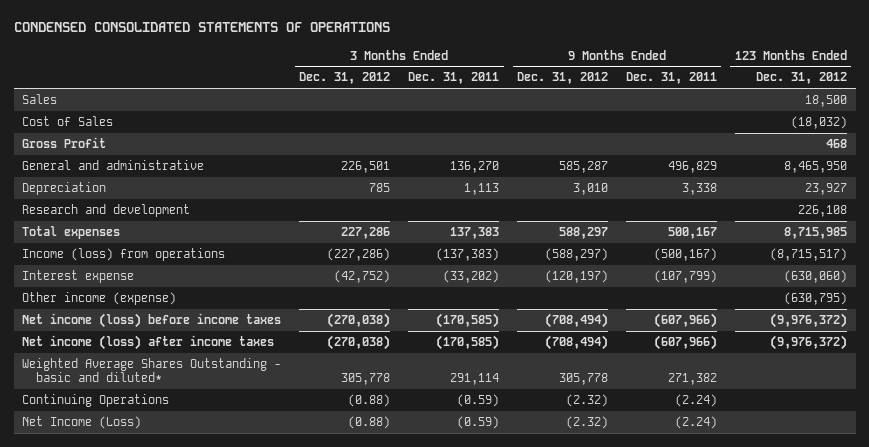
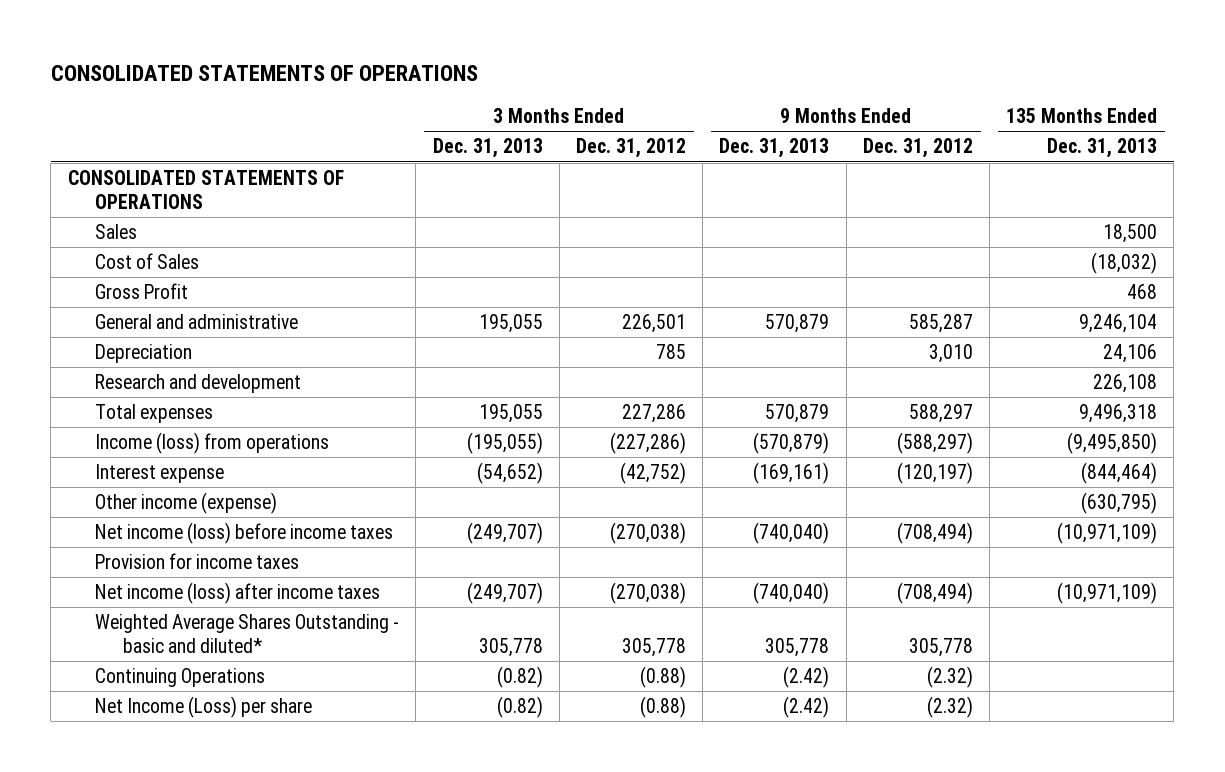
- CONDENSED CONSOLIDATED STATEMENTS OF OPERATIONS
+ CONSOLIDATED STATEMENTS OF OPERATIONS
- | 3 Months Ended Dec. 31, 2012 | 3 Months Ended Dec. 31, 2011 | 9 Months Ended Dec. 31, 2012 | 9 Months Ended Dec. 31, 2011 | 123 Months Ended Dec. 31, 2012
+ | 3 Months Ended Dec. 31, 2013 | 3 Months Ended Dec. 31, 2012 | 9 Months Ended Dec. 31, 2013 | 9 Months Ended Dec. 31, 2012 | 135 Months Ended Dec. 31, 2013
+ CONSOLIDATED STATEMENTS OF OPERATIONS
+ Provision for income taxes
- Net Income (Loss) | (0.88) | (0.59) | (2.32) | (2.24) |
+ Net Income (Loss) per share | (0.82) | (0.88) | (2.42) | (2.32) |

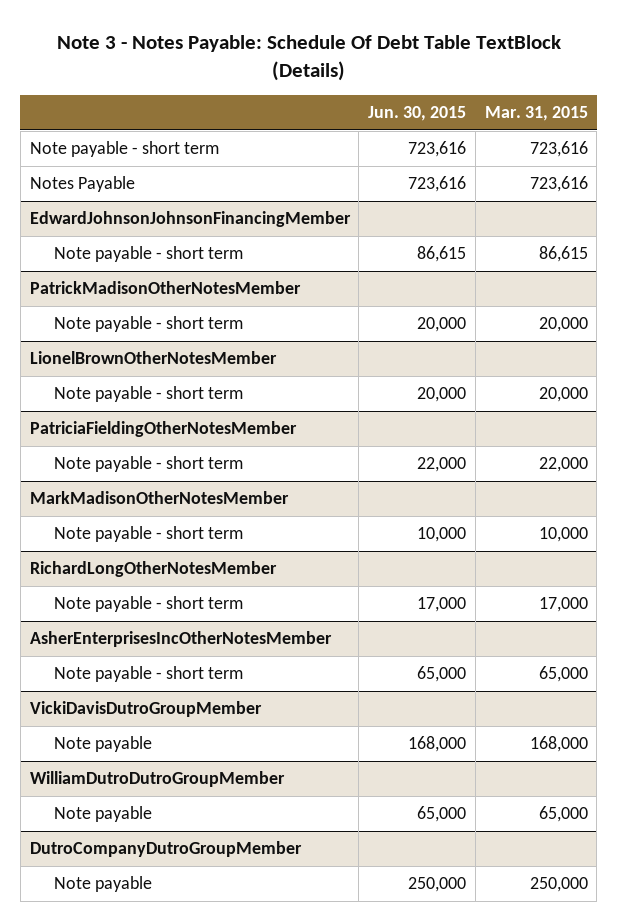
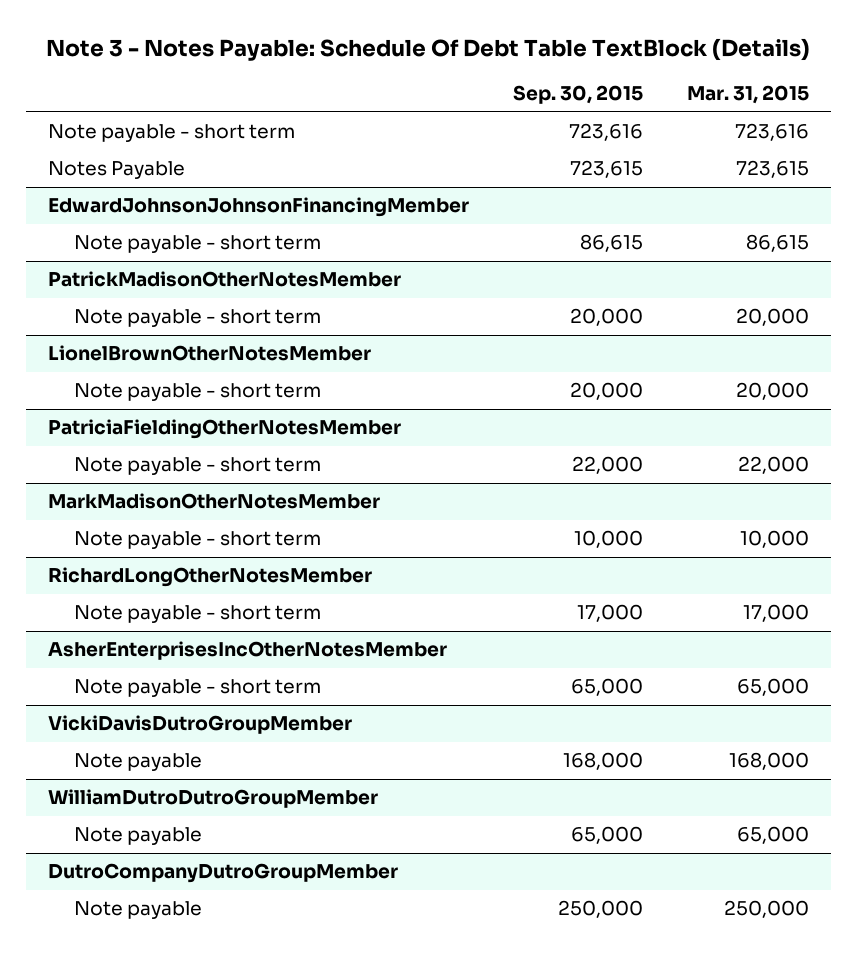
- | Jun. 30, 2015 | Mar. 31, 2015
+ | Sep. 30, 2015 | Mar. 31, 2015
- Notes Payable | 723,616 | 723,616
+ Notes Payable | 723,615 | 723,615

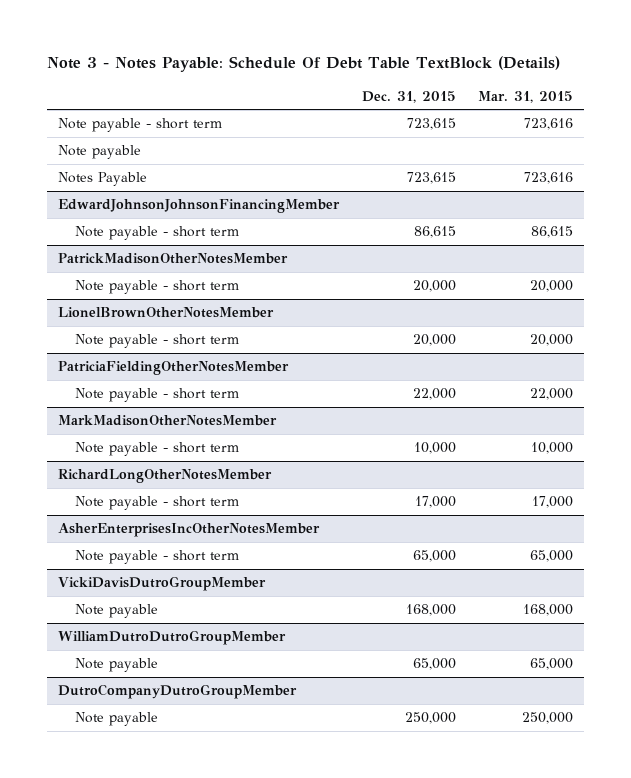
- | Sep. 30, 2015 | Mar. 31, 2015
+ | Dec. 31, 2015 | Mar. 31, 2015
- Notes Payable | 723,615 | 723,615
+ Note payable
+ Notes Payable | 723,615 | 723,616

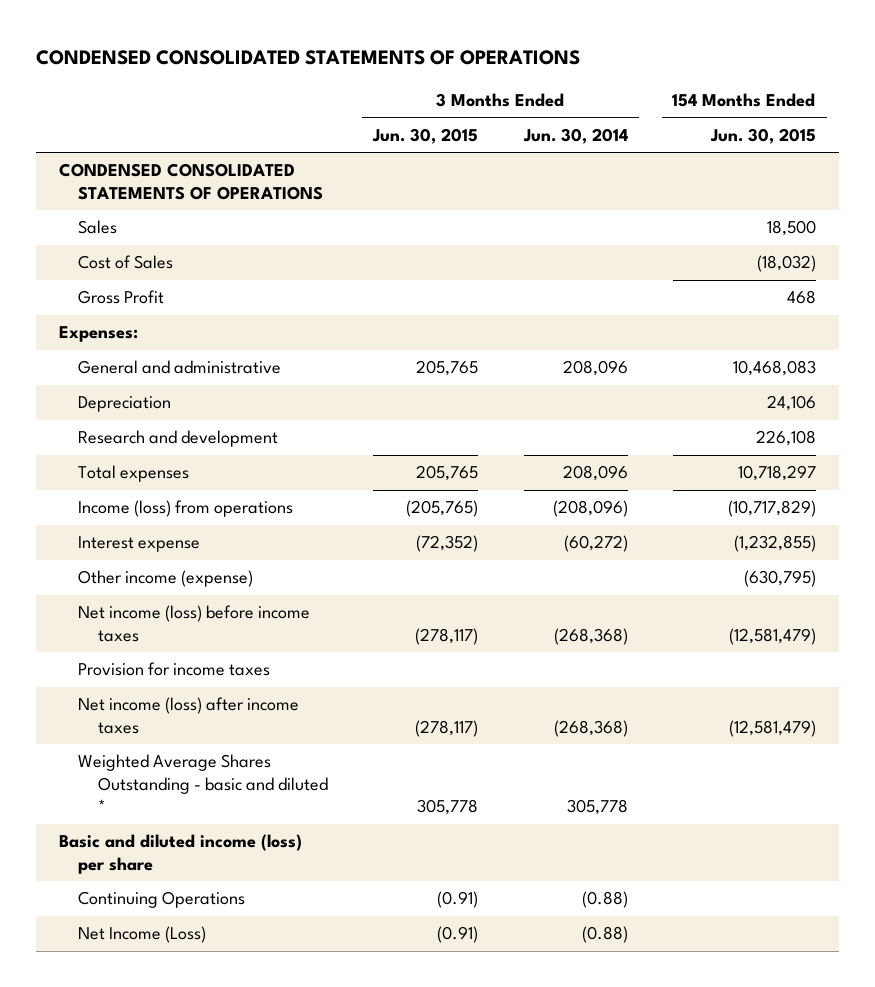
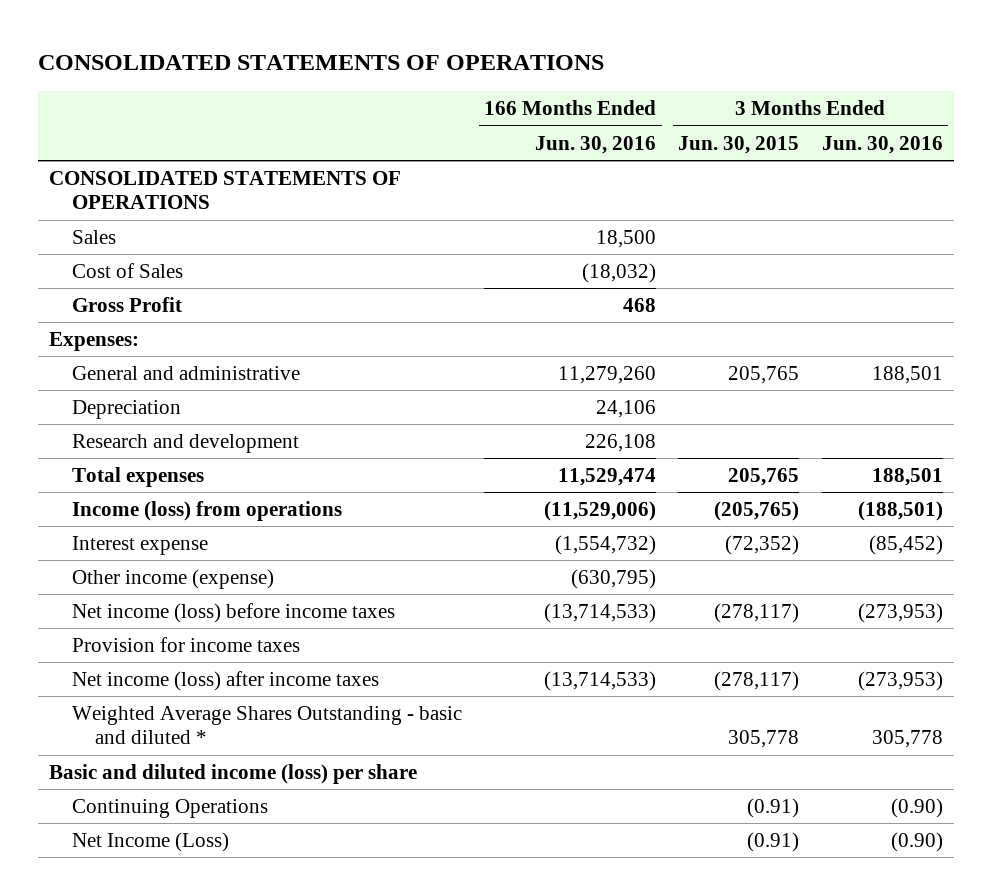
- CONDENSED CONSOLIDATED STATEMENTS OF OPERATIONS
+ CONSOLIDATED STATEMENTS OF OPERATIONS
- | 3 Months Ended Jun. 30, 2015 | 3 Months Ended Jun. 30, 2014 | 154 Months Ended Jun. 30, 2015
+ | 166 Months Ended Jun. 30, 2016 | 3 Months Ended Jun. 30, 2015 | 3 Months Ended Jun. 30, 2016
- CONDENSED CONSOLIDATED STATEMENTS OF OPERATIONS
+ CONSOLIDATED STATEMENTS OF OPERATIONS

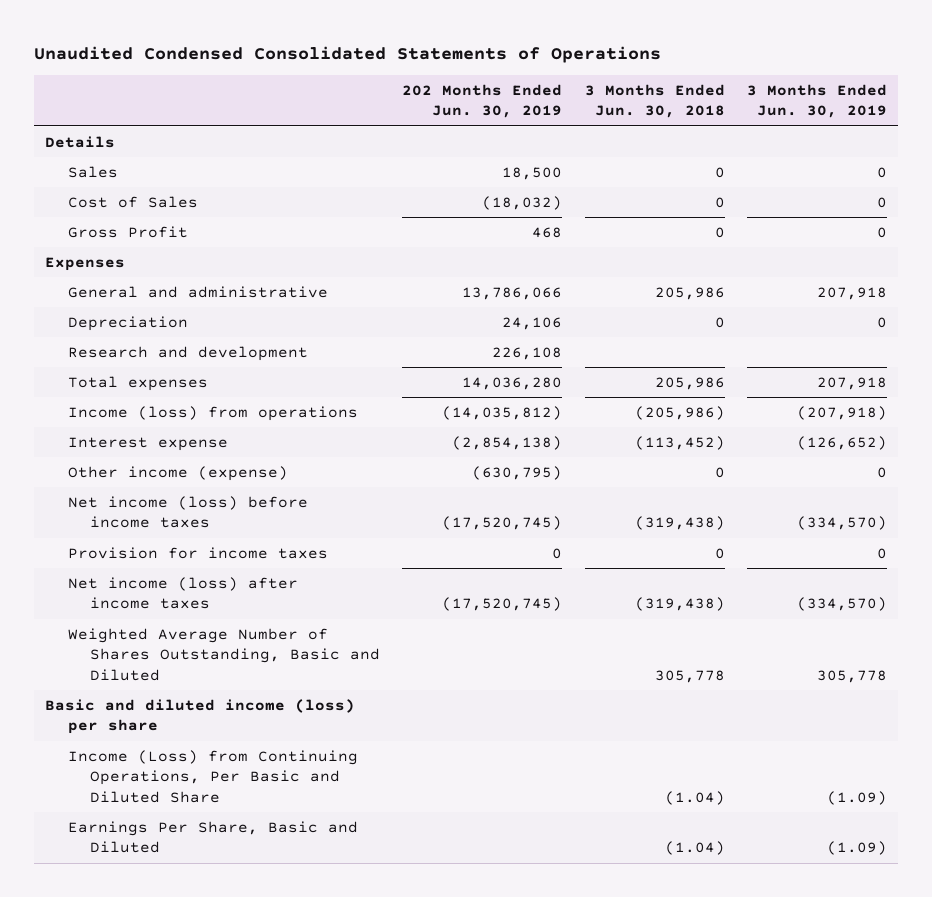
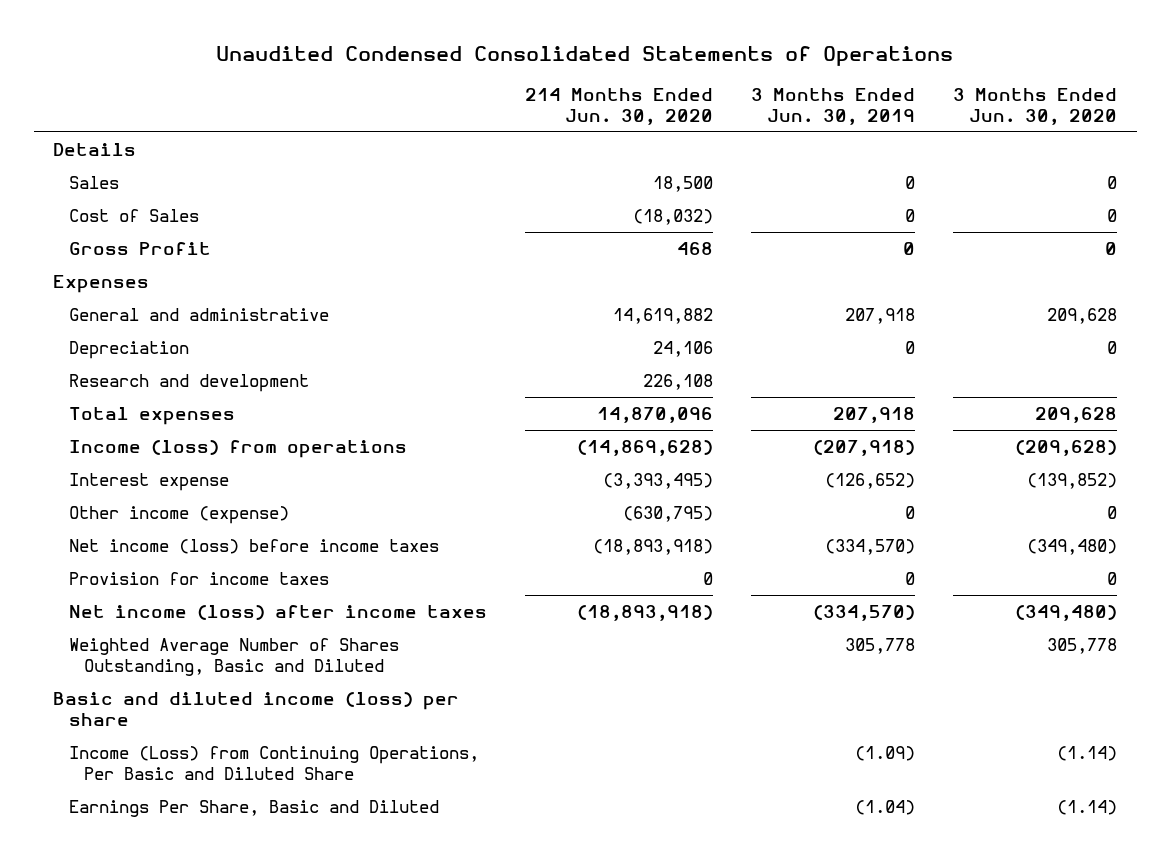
- | 202 Months Ended Jun. 30, 2019 | 3 Months Ended Jun. 30, 2018 | 3 Months Ended Jun. 30, 2019
+ | 214 Months Ended Jun. 30, 2020 | 3 Months Ended Jun. 30, 2019 | 3 Months Ended Jun. 30, 2020
- Earnings Per Share, Basic and Diluted | | (1.04) | (1.09)
+ Earnings Per Share, Basic and Diluted | | (1.04) | (1.14)

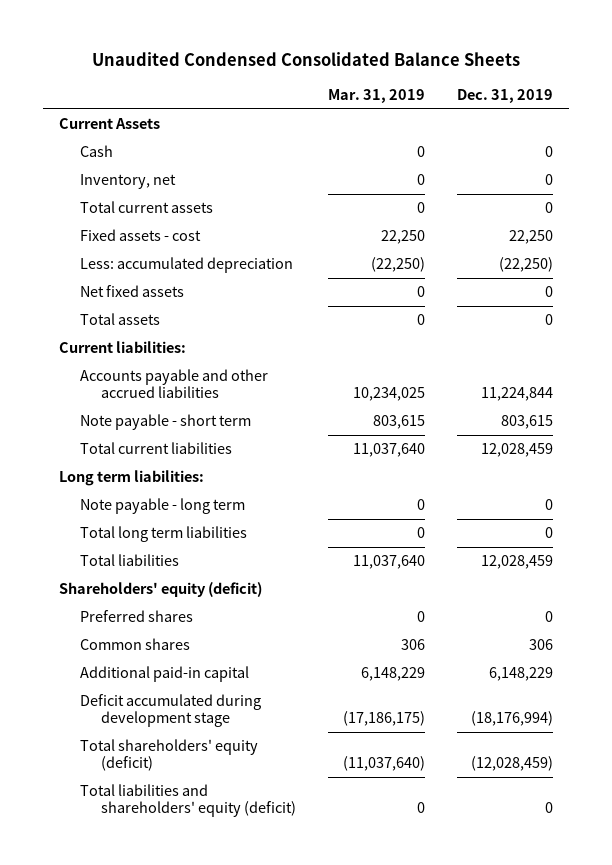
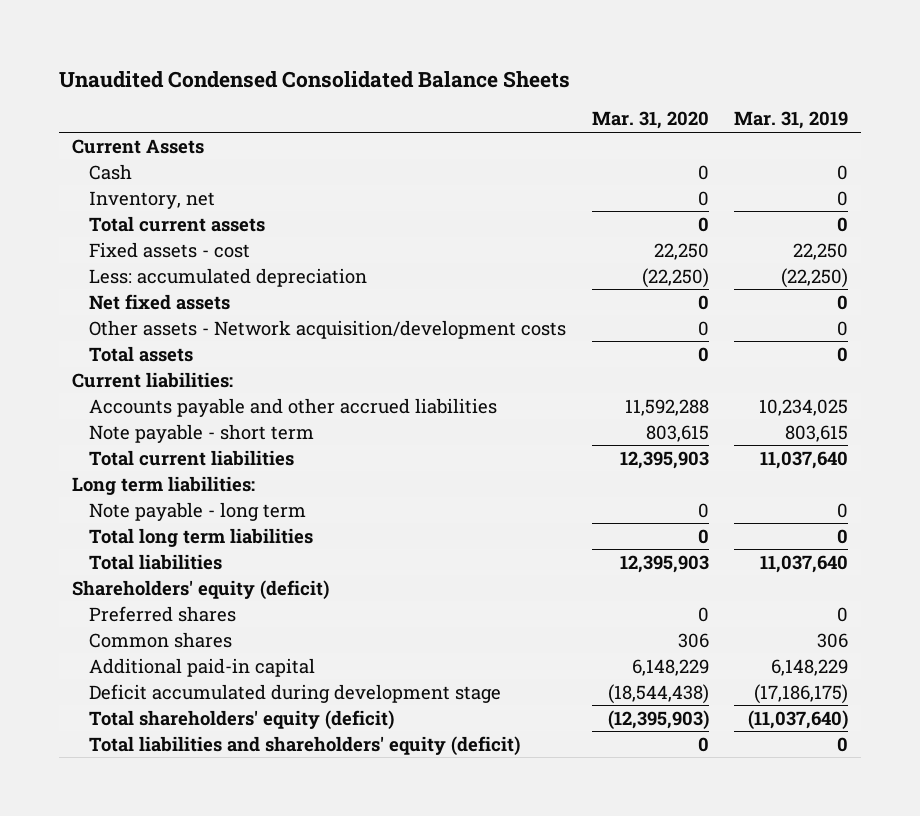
- | Mar. 31, 2019 | Dec. 31, 2019
+ | Mar. 31, 2020 | Mar. 31, 2019
+ Other assets - Network acquisition/development costs | 0 | 0

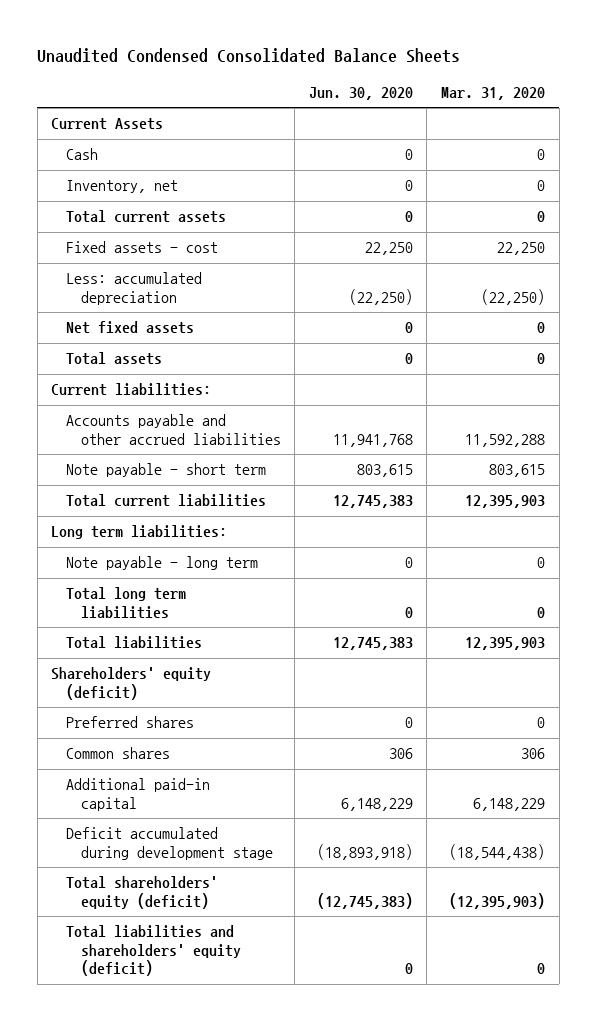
- | Mar. 31, 2020 | Mar. 31, 2019
+ | Jun. 30, 2020 | Mar. 31, 2020
- Other assets - Network acquisition/development costs | 0 | 0

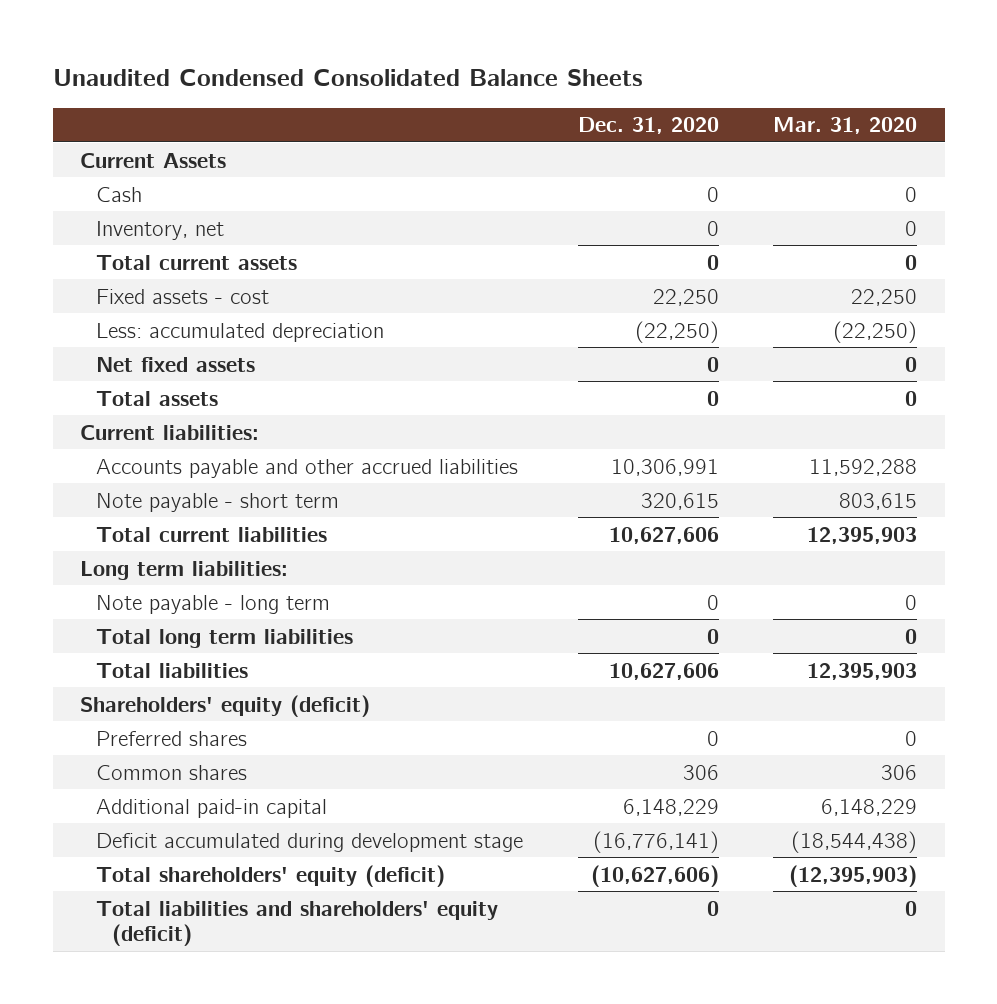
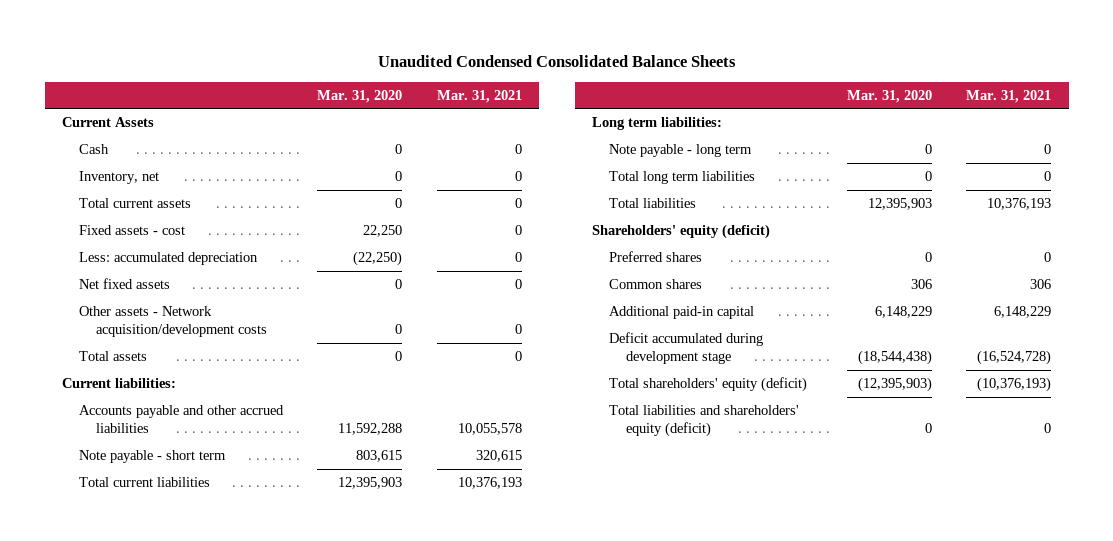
- | Dec. 31, 2020 | Mar. 31, 2020
+ | Mar. 31, 2020 | Mar. 31, 2021
+ Other assets - Network acquisition/development costs | 0 | 0

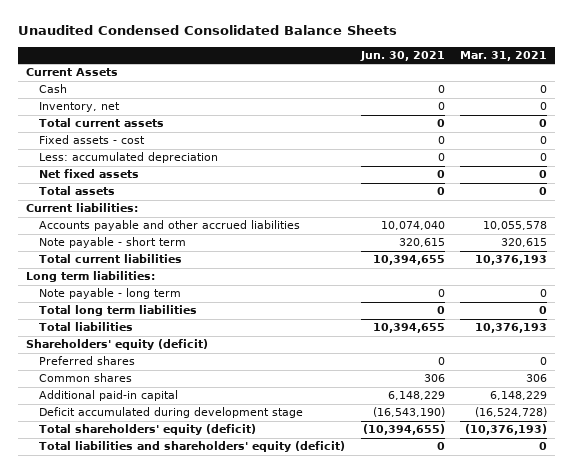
- | Mar. 31, 2020 | Mar. 31, 2021
+ | Jun. 30, 2021 | Mar. 31, 2021
- Other assets - Network acquisition/development costs | 0 | 0

